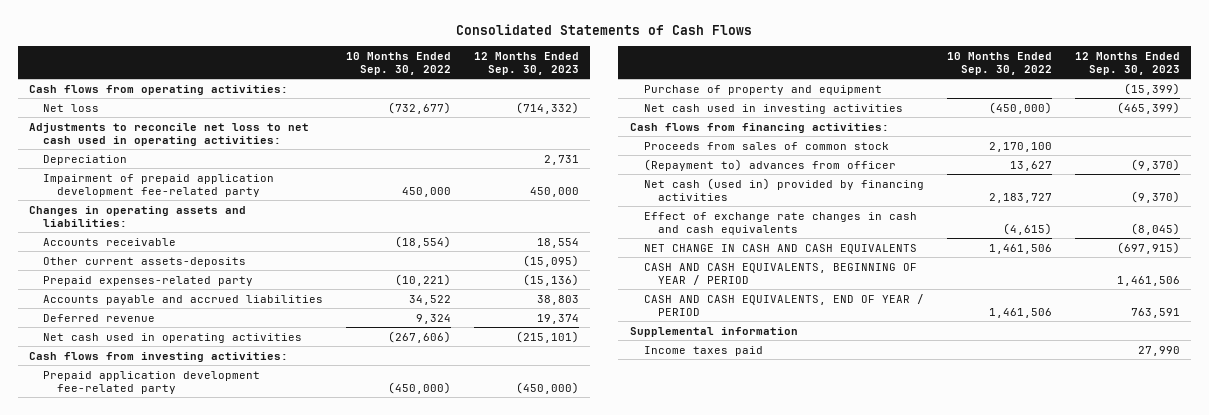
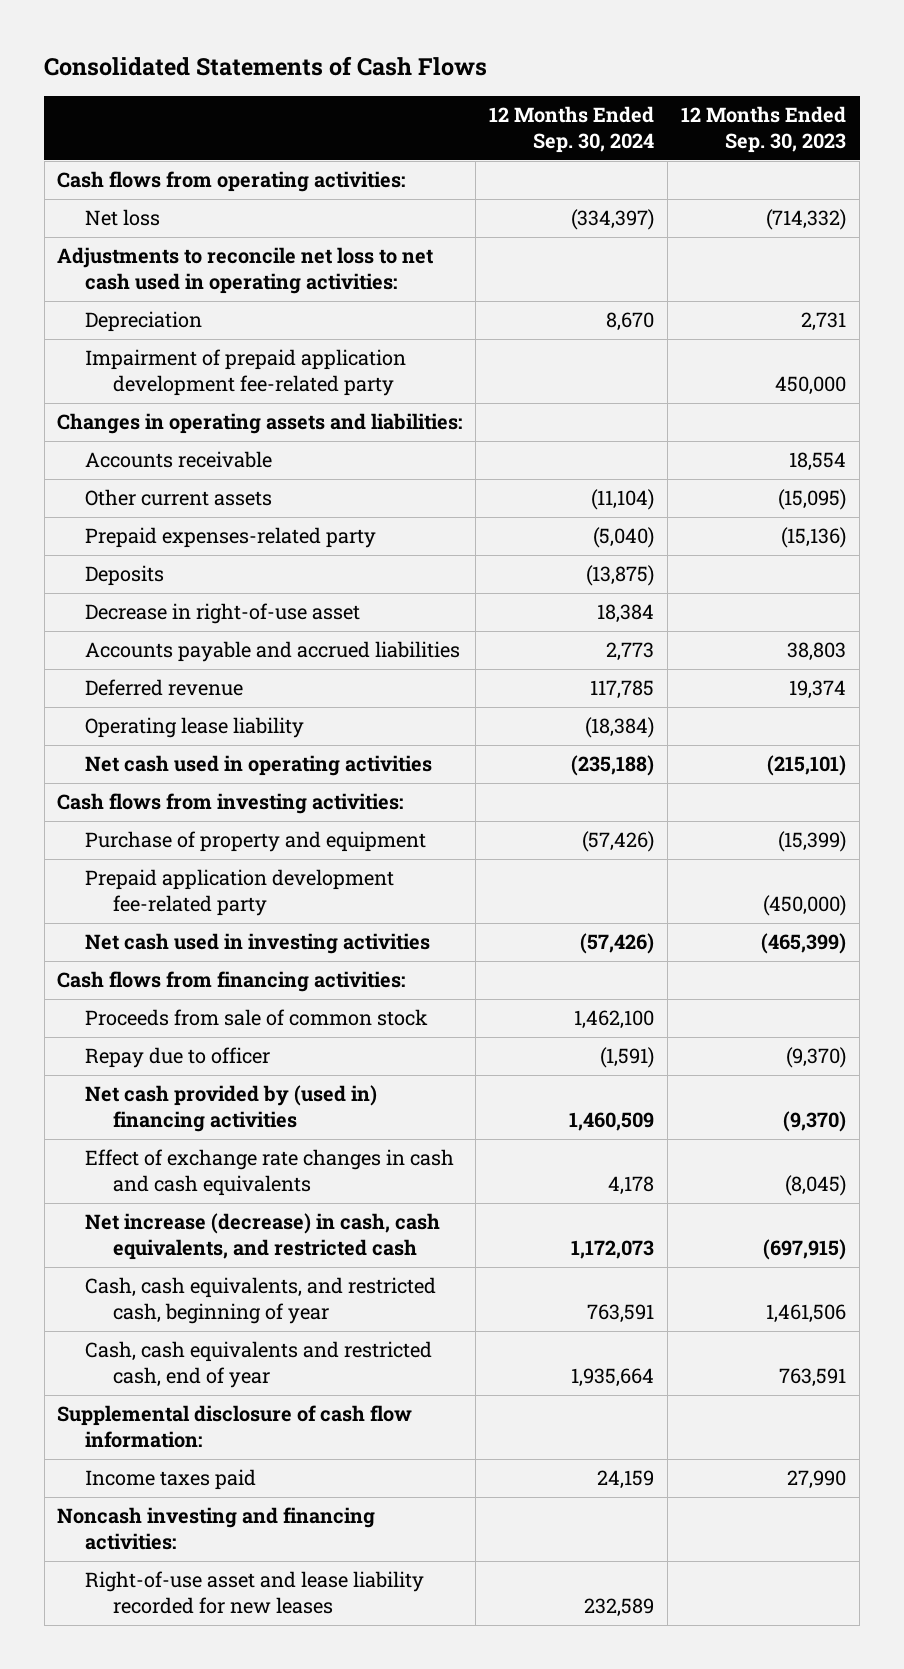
- | 10 Months Ended Sep. 30, 2022 | 12 Months Ended Sep. 30, 2023
+ | 12 Months Ended Sep. 30, 2024 | 12 Months Ended Sep. 30, 2023
- Other current assets-deposits | | (15,095)
+ Other current assets | (11,104) | (15,095)
+ Deposits | (13,875) |
+ Decrease in right-of-use asset | 18,384 |
+ Operating lease liability | (18,384) |
moved down: Prepaid application development fee-related party | | (450,000)
- Proceeds from sales of common stock | 2,170,100 |
- (Repayment to) advances from officer | 13,627 | (9,370)
- Net cash (used in) provided by financing activities | 2,183,727 | (9,370)
+ Proceeds from sale of common stock | 1,462,100 |
+ Repay due to officer | (1,591) | (9,370)
+ Net cash provided by (used in) financing activities | 1,460,509 | (9,370)
- NET CHANGE IN CASH AND CASH EQUIVALENTS | 1,461,506 | (697,915)
- CASH AND CASH EQUIVALENTS, BEGINNING OF YEAR / PERIOD | | 1,461,506
- CASH AND CASH EQUIVALENTS, END OF YEAR / PERIOD | 1,461,506 | 763,591
- Supplemental information
+ Net increase (decrease) in cash, cash equivalents, and restricted cash | 1,172,073 | (697,915)
+ Cash, cash equivalents, and restricted cash, beginning of year | 763,591 | 1,461,506
+ Cash, cash equivalents and restricted cash, end of year | 1,935,664 | 763,591
+ Supplemental disclosure of cash flow information:
+ Noncash investing and financing activities:
+ Right-of-use asset and lease liability recorded for new leases | 232,589 |

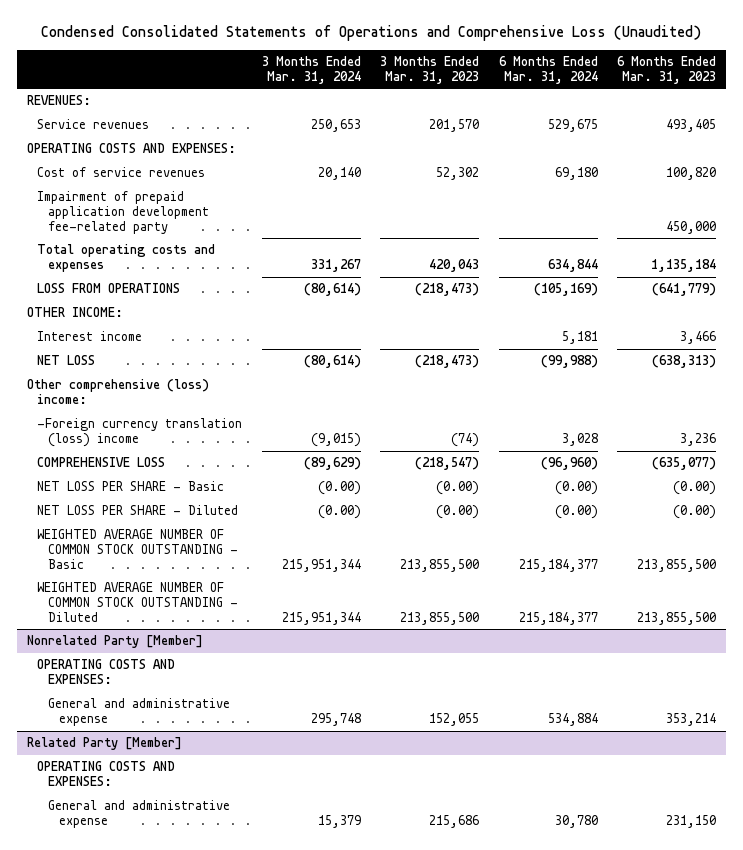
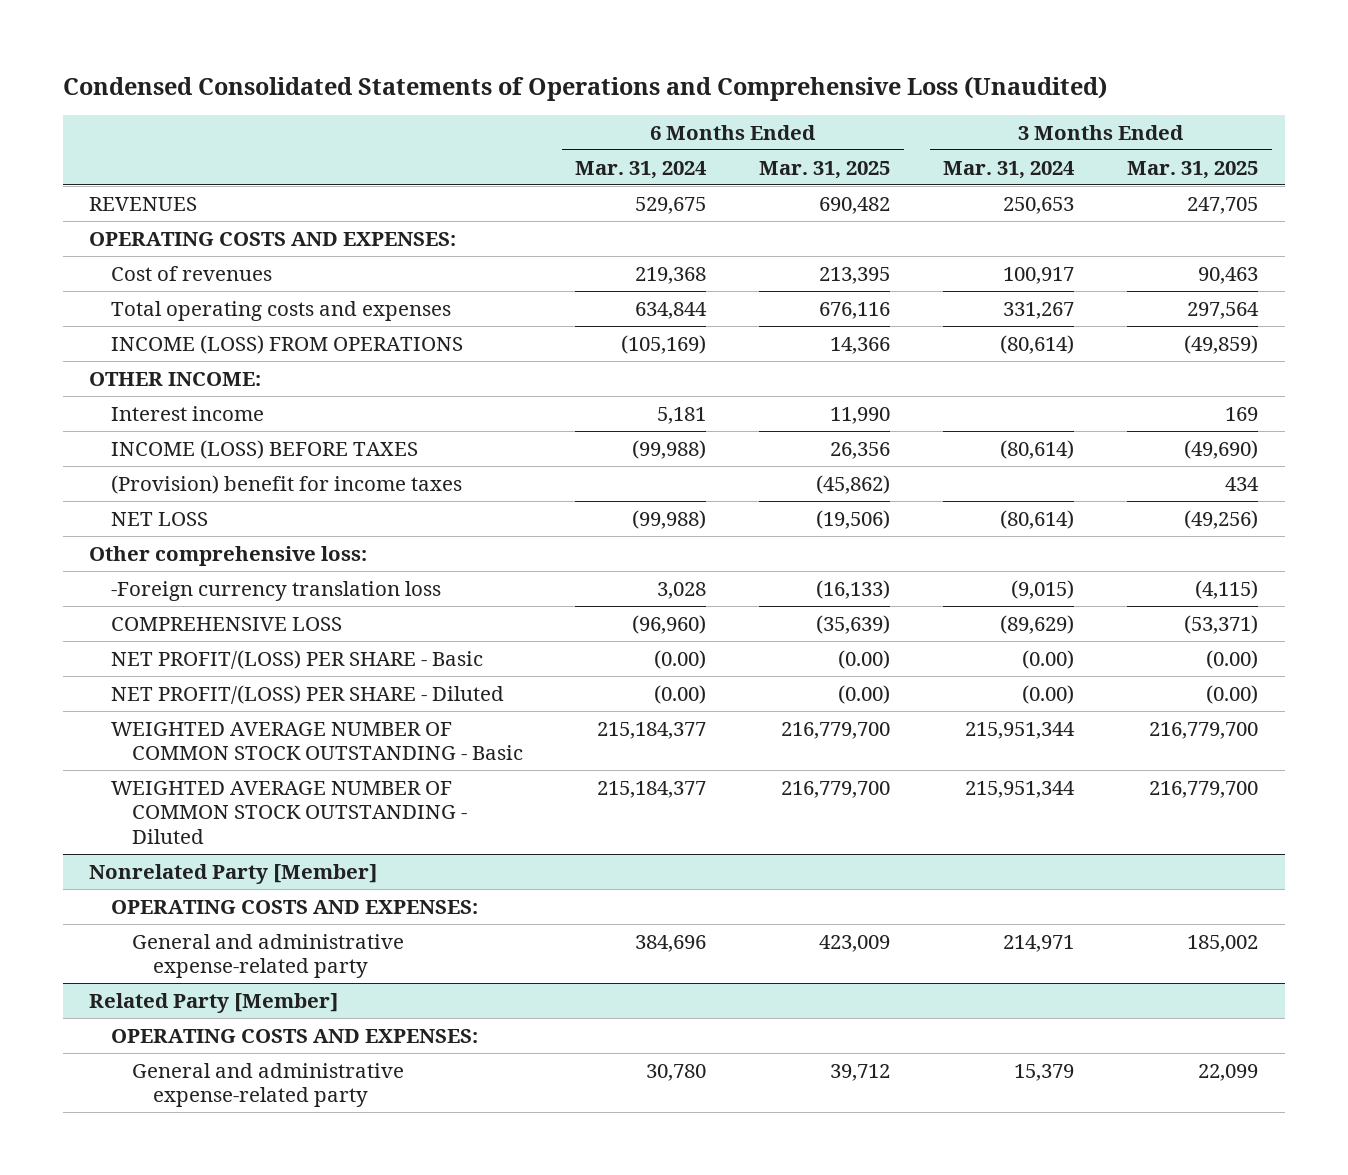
- | 3 Months Ended Mar. 31, 2024 | 3 Months Ended Mar. 31, 2023 | 6 Months Ended Mar. 31, 2024 | 6 Months Ended Mar. 31, 2023
+ | 6 Months Ended Mar. 31, 2024 | 6 Months Ended Mar. 31, 2025 | 3 Months Ended Mar. 31, 2024 | 3 Months Ended Mar. 31, 2025
- REVENUES:
- Service revenues | 250,653 | 201,570 | 529,675 | 493,405
+ REVENUES | 529,675 | 690,482 | 250,653 | 247,705
- Cost of service revenues | 20,140 | 52,302 | 69,180 | 100,820
- Impairment of prepaid application development fee-related party | | | | 450,000
+ Cost of revenues | 219,368 | 213,395 | 100,917 | 90,463
- LOSS FROM OPERATIONS | (80,614) | (218,473) | (105,169) | (641,779)
+ INCOME (LOSS) FROM OPERATIONS | (105,169) | 14,366 | (80,614) | (49,859)
+ INCOME (LOSS) BEFORE TAXES | (99,988) | 26,356 | (80,614) | (49,690)
+ (Provision) benefit for income taxes | | (45,862) | | 434
- Other comprehensive (loss) income:
- -Foreign currency translation (loss) income | (9,015) | (74) | 3,028 | 3,236
+ Other comprehensive loss:
+ -Foreign currency translation loss | 3,028 | (16,133) | (9,015) | (4,115)
- NET LOSS PER SHARE - Basic | (0.00) | (0.00) | (0.00) | (0.00)
- NET LOSS PER SHARE - Diluted | (0.00) | (0.00) | (0.00) | (0.00)
+ NET PROFIT/(LOSS) PER SHARE - Basic | (0.00) | (0.00) | (0.00) | (0.00)
+ NET PROFIT/(LOSS) PER SHARE - Diluted | (0.00) | (0.00) | (0.00) | (0.00)
@ Nonrelated Party [Member]
- General and administrative expense | 295,748 | 152,055 | 534,884 | 353,214
+ General and administrative expense-related party | 384,696 | 423,009 | 214,971 | 185,002
@ Related Party [Member]
- General and administrative expense | 15,379 | 215,686 | 30,780 | 231,150
+ General and administrative expense-related party | 30,780 | 39,712 | 15,379 | 22,099

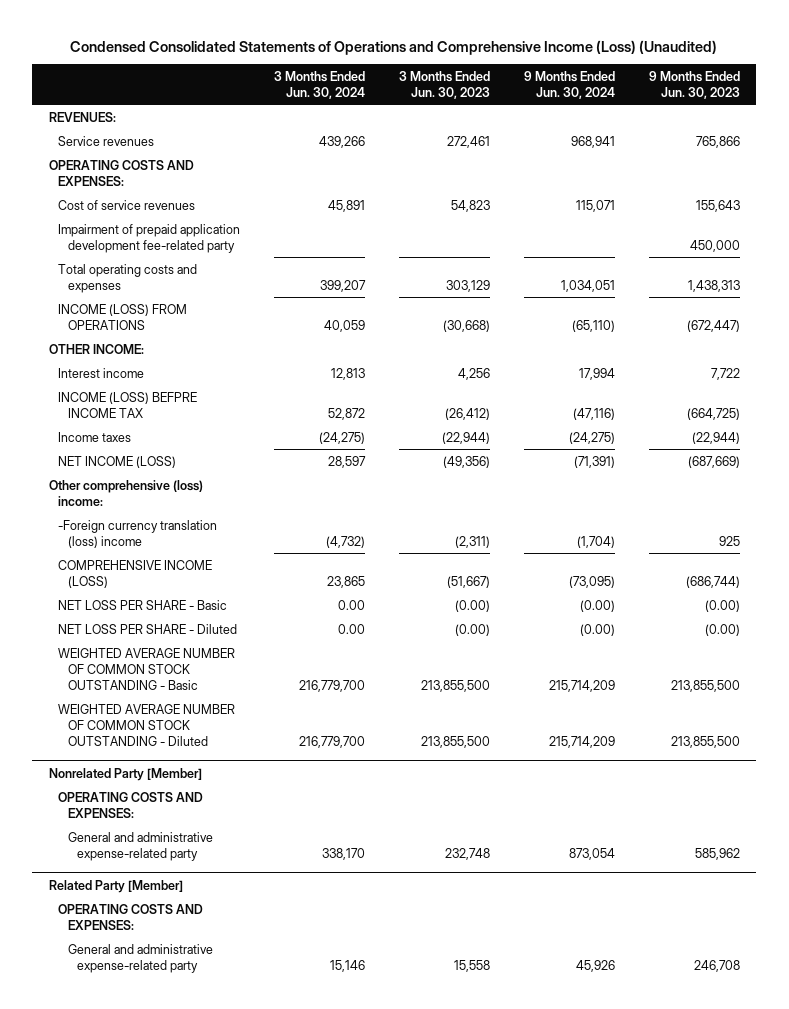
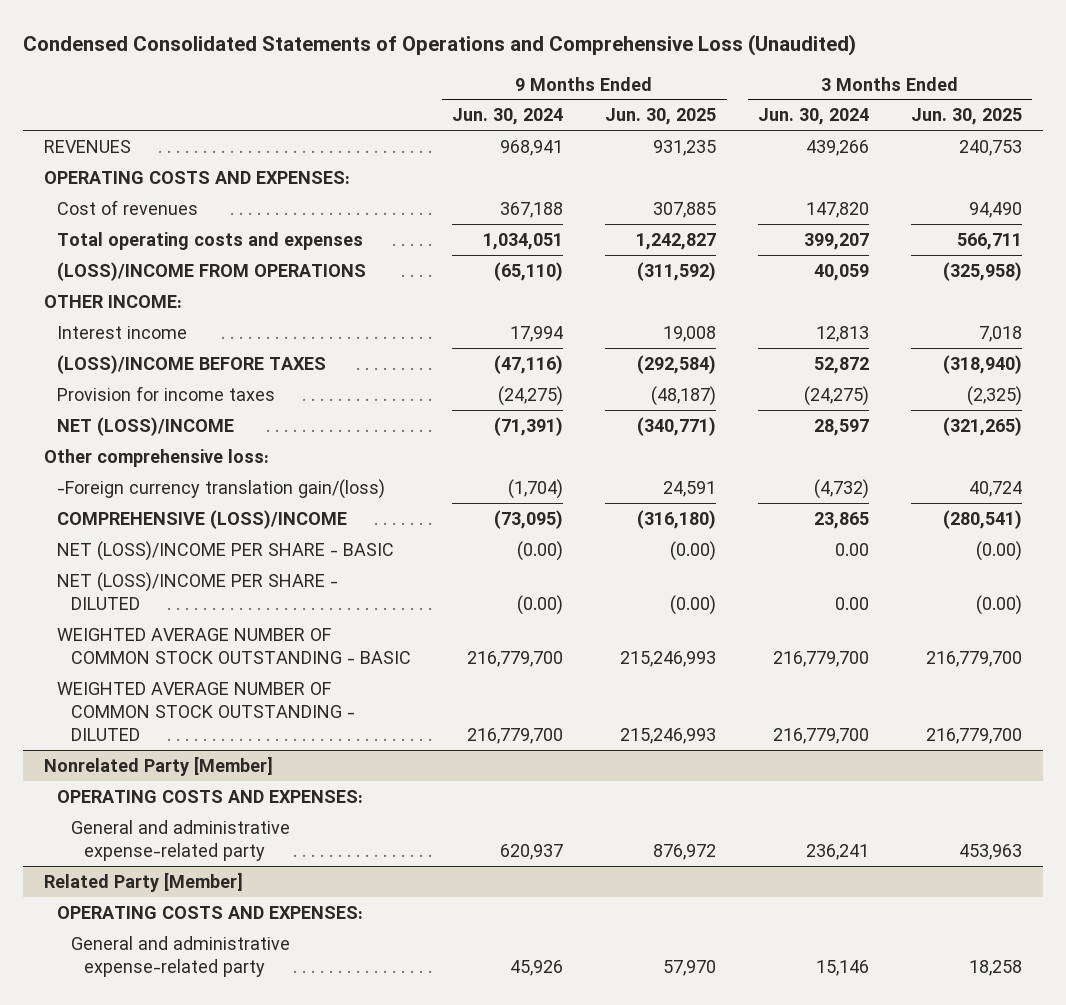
- Condensed Consolidated Statements of Operations and Comprehensive Income (Loss) (Unaudited)
+ Condensed Consolidated Statements of Operations and Comprehensive Loss (Unaudited)
- | 3 Months Ended Jun. 30, 2024 | 3 Months Ended Jun. 30, 2023 | 9 Months Ended Jun. 30, 2024 | 9 Months Ended Jun. 30, 2023
+ | 9 Months Ended Jun. 30, 2024 | 9 Months Ended Jun. 30, 2025 | 3 Months Ended Jun. 30, 2024 | 3 Months Ended Jun. 30, 2025
- REVENUES:
- Service revenues | 439,266 | 272,461 | 968,941 | 765,866
+ REVENUES | 968,941 | 931,235 | 439,266 | 240,753
- Cost of service revenues | 45,891 | 54,823 | 115,071 | 155,643
- Impairment of prepaid application development fee-related party | | | | 450,000
+ Cost of revenues | 367,188 | 307,885 | 147,820 | 94,490
- INCOME (LOSS) FROM OPERATIONS | 40,059 | (30,668) | (65,110) | (672,447)
+ (LOSS)/INCOME FROM OPERATIONS | (65,110) | (311,592) | 40,059 | (325,958)
- INCOME (LOSS) BEFPRE INCOME TAX | 52,872 | (26,412) | (47,116) | (664,725)
- Income taxes | (24,275) | (22,944) | (24,275) | (22,944)
- NET INCOME (LOSS) | 28,597 | (49,356) | (71,391) | (687,669)
- Other comprehensive (loss) income:
- -Foreign currency translation (loss) income | (4,732) | (2,311) | (1,704) | 925
- COMPREHENSIVE INCOME (LOSS) | 23,865 | (51,667) | (73,095) | (686,744)
- NET LOSS PER SHARE - Basic | 0.00 | (0.00) | (0.00) | (0.00)
- NET LOSS PER SHARE - Diluted | 0.00 | (0.00) | (0.00) | (0.00)
- WEIGHTED AVERAGE NUMBER OF COMMON STOCK OUTSTANDING - Basic | 216,779,700 | 213,855,500 | 215,714,209 | 213,855,500
- WEIGHTED AVERAGE NUMBER OF COMMON STOCK OUTSTANDING - Diluted | 216,779,700 | 213,855,500 | 215,714,209 | 213,855,500
+ (LOSS)/INCOME BEFORE TAXES | (47,116) | (292,584) | 52,872 | (318,940)
+ Provision for income taxes | (24,275) | (48,187) | (24,275) | (2,325)
+ NET (LOSS)/INCOME | (71,391) | (340,771) | 28,597 | (321,265)
+ Other comprehensive loss:
+ -Foreign currency translation gain/(loss) | (1,704) | 24,591 | (4,732) | 40,724
+ COMPREHENSIVE (LOSS)/INCOME | (73,095) | (316,180) | 23,865 | (280,541)
+ NET (LOSS)/INCOME PER SHARE - BASIC | (0.00) | (0.00) | 0.00 | (0.00)
+ NET (LOSS)/INCOME PER SHARE - DILUTED | (0.00) | (0.00) | 0.00 | (0.00)
+ WEIGHTED AVERAGE NUMBER OF COMMON STOCK OUTSTANDING - BASIC | 216,779,700 | 215,246,993 | 216,779,700 | 216,779,700
+ WEIGHTED AVERAGE NUMBER OF COMMON STOCK OUTSTANDING - DILUTED | 216,779,700 | 215,246,993 | 216,779,700 | 216,779,700
@ Nonrelated Party [Member]
- General and administrative expense-related party | 338,170 | 232,748 | 873,054 | 585,962
+ General and administrative expense-related party | 620,937 | 876,972 | 236,241 | 453,963

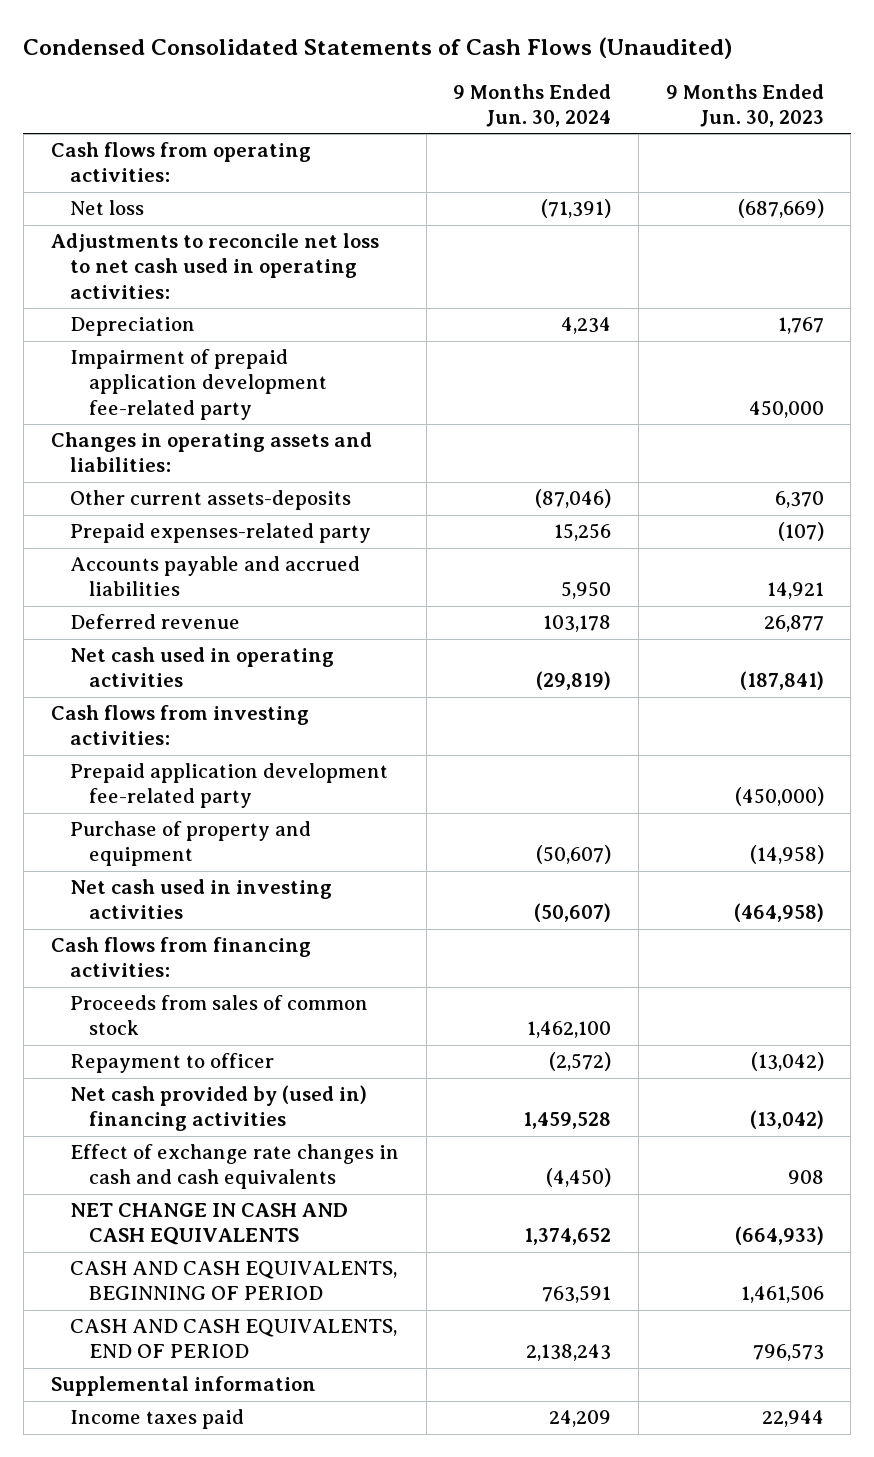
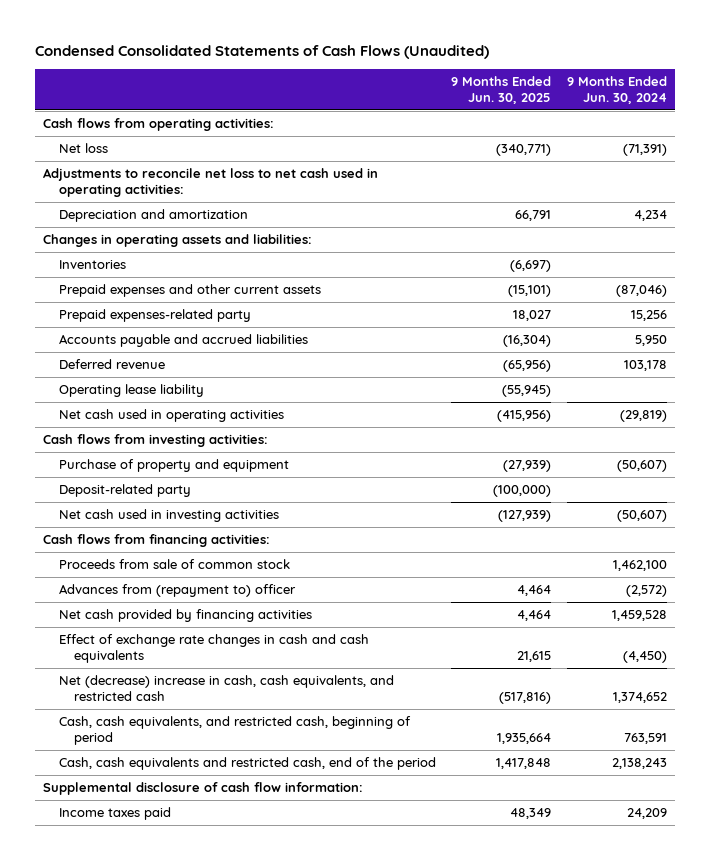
- | 9 Months Ended Jun. 30, 2024 | 9 Months Ended Jun. 30, 2023
+ | 9 Months Ended Jun. 30, 2025 | 9 Months Ended Jun. 30, 2024
- Depreciation | 4,234 | 1,767
- Impairment of prepaid application development fee-related party | | 450,000
+ Depreciation and amortization | 66,791 | 4,234
- Other current assets-deposits | (87,046) | 6,370
+ Inventories | (6,697) |
+ Prepaid expenses and other current assets | (15,101) | (87,046)
+ Operating lease liability | (55,945) |
- Prepaid application development fee-related party | | (450,000)
+ Deposit-related party | (100,000) |
- Proceeds from sales of common stock | 1,462,100 |
- Repayment to officer | (2,572) | (13,042)
- Net cash provided by (used in) financing activities | 1,459,528 | (13,042)
+ Proceeds from sale of common stock | | 1,462,100
+ Advances from (repayment to) officer | 4,464 | (2,572)
+ Net cash provided by financing activities | 4,464 | 1,459,528
- NET CHANGE IN CASH AND CASH EQUIVALENTS | 1,374,652 | (664,933)
- CASH AND CASH EQUIVALENTS, BEGINNING OF PERIOD | 763,591 | 1,461,506
- CASH AND CASH EQUIVALENTS, END OF PERIOD | 2,138,243 | 796,573
- Supplemental information
+ Net (decrease) increase in cash, cash equivalents, and restricted cash | (517,816) | 1,374,652
+ Cash, cash equivalents, and restricted cash, beginning of period | 1,935,664 | 763,591
+ Cash, cash equivalents and restricted cash, end of the period | 1,417,848 | 2,138,243
+ Supplemental disclosure of cash flow information:

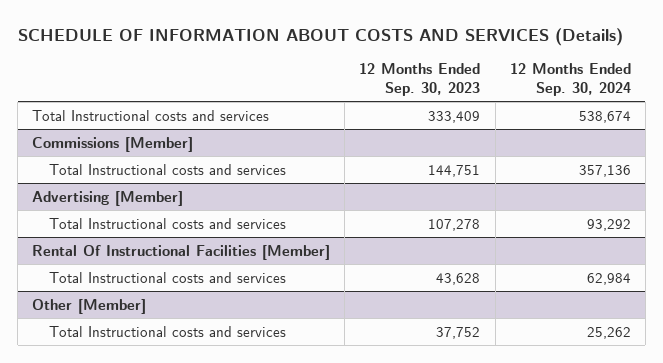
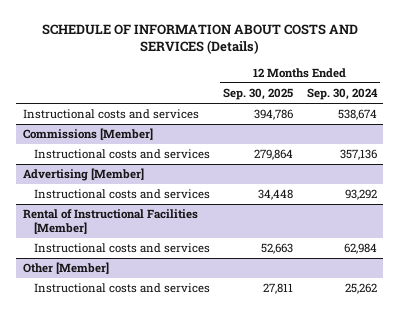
- | 12 Months Ended Sep. 30, 2023 | 12 Months Ended Sep. 30, 2024
+ | 12 Months Ended Sep. 30, 2025 | 12 Months Ended Sep. 30, 2024
- Total Instructional costs and services | 333,409 | 538,674
+ Instructional costs and services | 394,786 | 538,674
@ Commissions [Member]
- Total Instructional costs and services | 144,751 | 357,136
+ Instructional costs and services | 279,864 | 357,136
@ Advertising [Member]
- Total Instructional costs and services | 107,278 | 93,292
- Rental Of Instructional Facilities [Member]
- Total Instructional costs and services | 43,628 | 62,984
@ Advertising [Member]
+ Instructional costs and services | 34,448 | 93,292
+ Rental of Instructional Facilities [Member]
+ Instructional costs and services | 52,663 | 62,984
@ Other [Member]
- Total Instructional costs and services | 37,752 | 25,262
+ Instructional costs and services | 27,811 | 25,262

